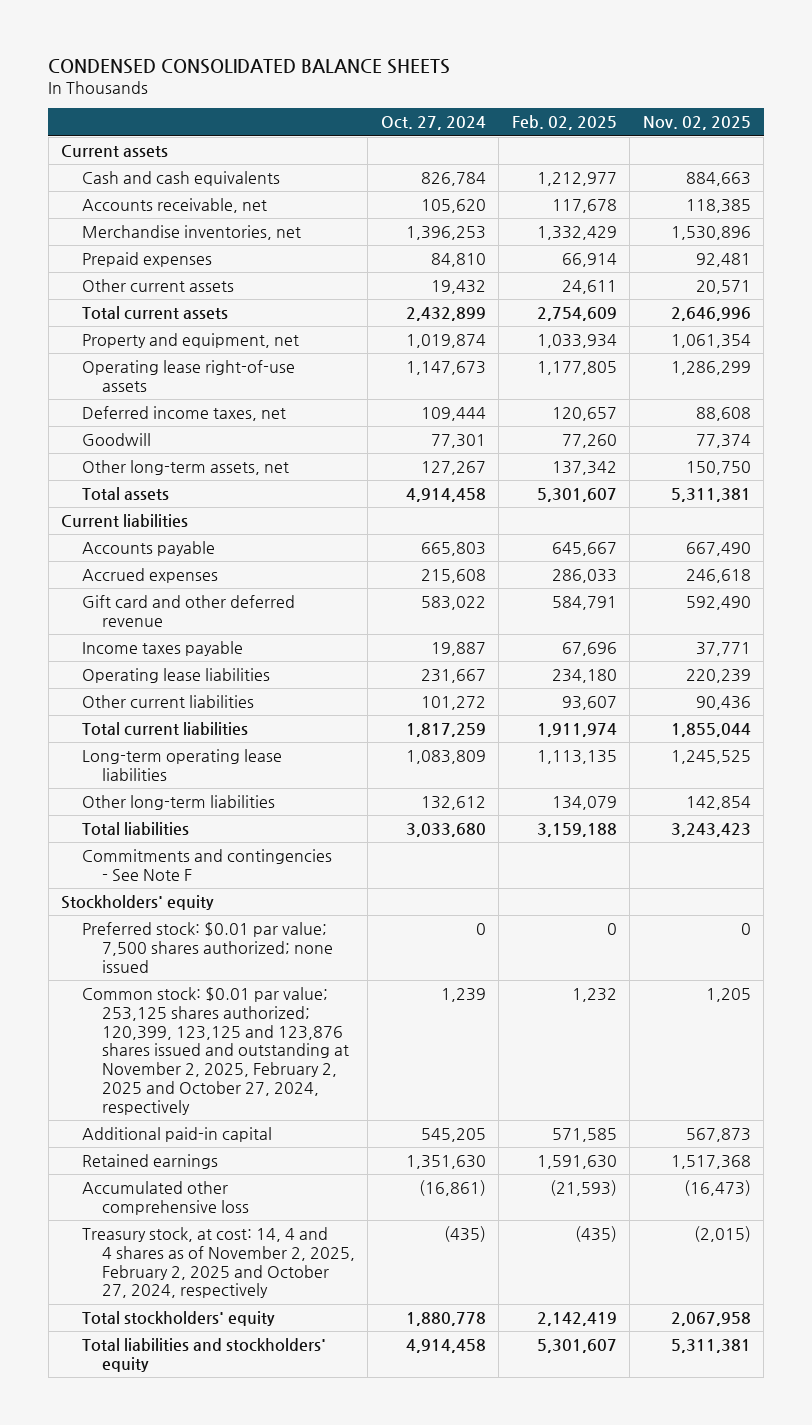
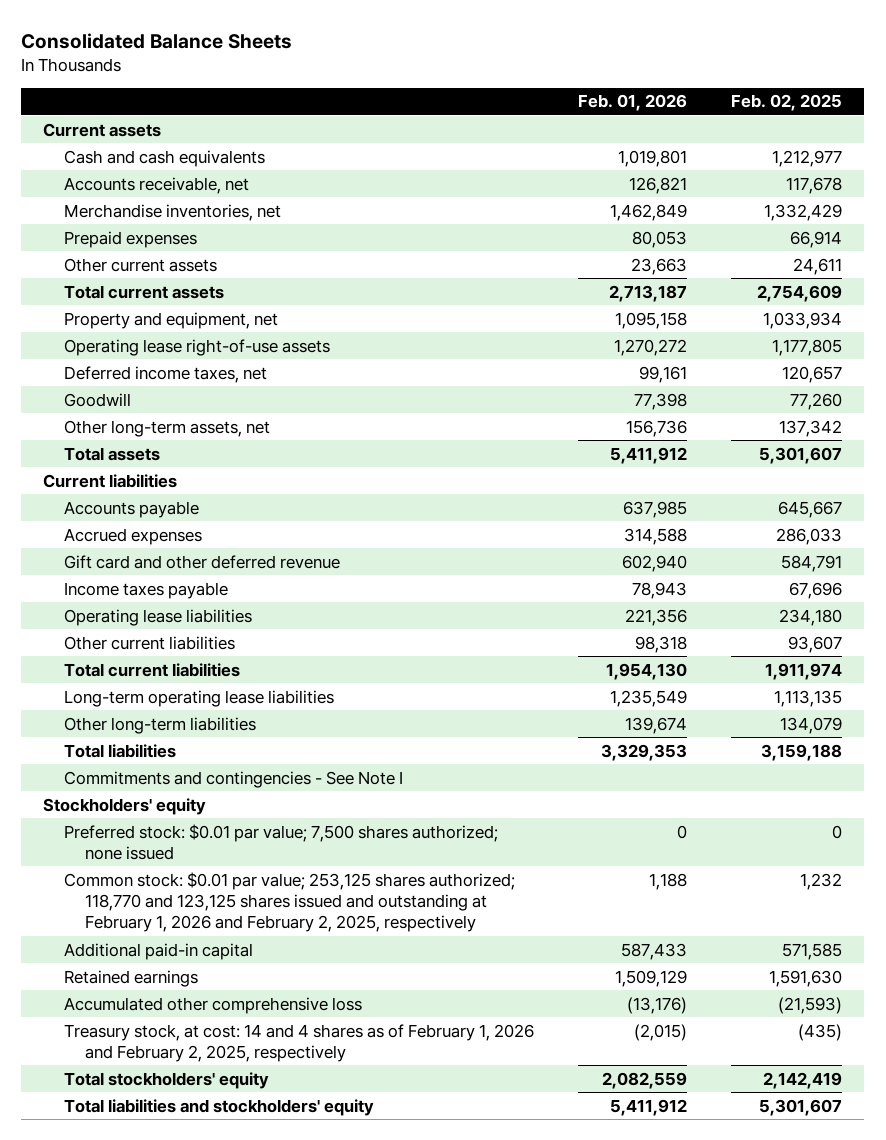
- CONDENSED CONSOLIDATED BALANCE SHEETS
+ Consolidated Balance Sheets
- | Oct. 27, 2024 | Feb. 02, 2025 | Nov. 02, 2025
+ | Feb. 01, 2026 | Feb. 02, 2025
- Commitments and contingencies - See Note F
+ Commitments and contingencies - See Note I
- Common stock: $0.01 par value; 253,125 shares authorized; 120,399, 123,125 and 123,876 shares issued and outstanding at November 2, 2025, February 2, 2025 and October 27, 2024, respectively | 1,239 | 1,232 | 1,205
+ Common stock: $0.01 par value; 253,125 shares authorized; 118,770 and 123,125 shares issued and outstanding at February 1, 2026 and February 2, 2025, respectively | 1,188 | 1,232
- Treasury stock, at cost: 14, 4 and 4 shares as of November 2, 2025, February 2, 2025 and October 27, 2024, respectively | (435) | (435) | (2,015)
+ Treasury stock, at cost: 14 and 4 shares as of February 1, 2026 and February 2, 2025, respectively | (2,015) | (435)

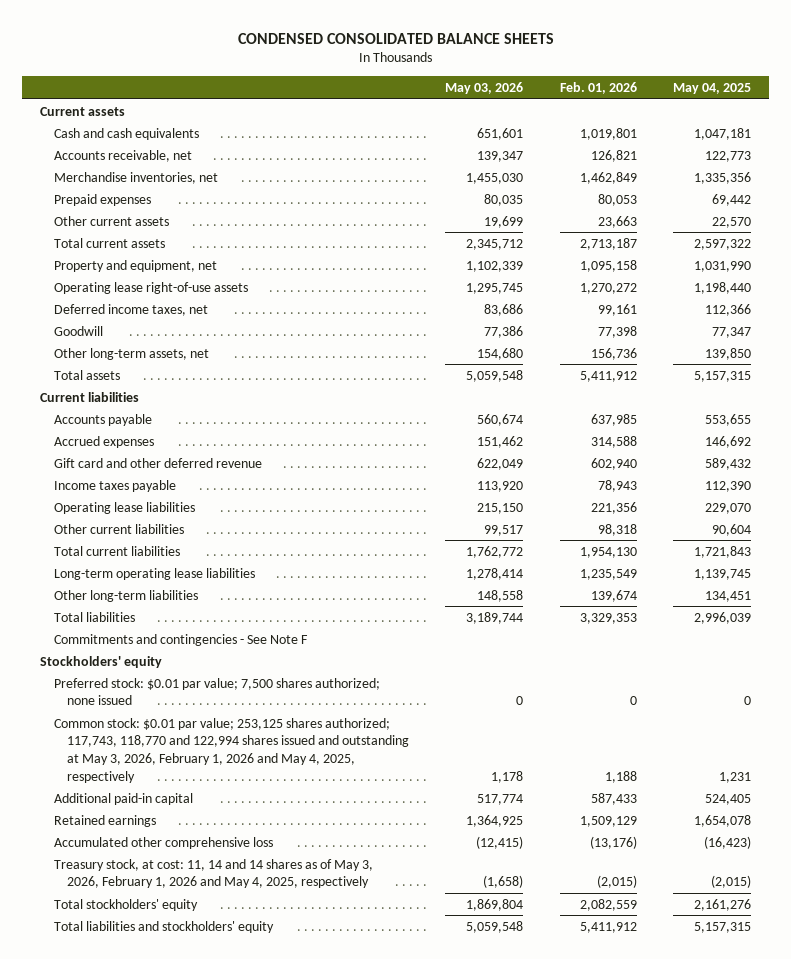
- Consolidated Balance Sheets
+ CONDENSED CONSOLIDATED BALANCE SHEETS
- | Feb. 01, 2026 | Feb. 02, 2025
+ | May 03, 2026 | Feb. 01, 2026 | May 04, 2025
- Commitments and contingencies - See Note I
+ Commitments and contingencies - See Note F
- Common stock: $0.01 par value; 253,125 shares authorized; 118,770 and 123,125 shares issued and outstanding at February 1, 2026 and February 2, 2025, respectively | 1,188 | 1,232
+ Common stock: $0.01 par value; 253,125 shares authorized; 117,743, 118,770 and 122,994 shares issued and outstanding at May 3, 2026, February 1, 2026 and May 4, 2025, respectively | 1,178 | 1,188 | 1,231
- Treasury stock, at cost: 14 and 4 shares as of February 1, 2026 and February 2, 2025, respectively | (2,015) | (435)
+ Treasury stock, at cost: 11, 14 and 14 shares as of May 3, 2026, February 1, 2026 and May 4, 2025, respectively | (1,658) | (2,015) | (2,015)

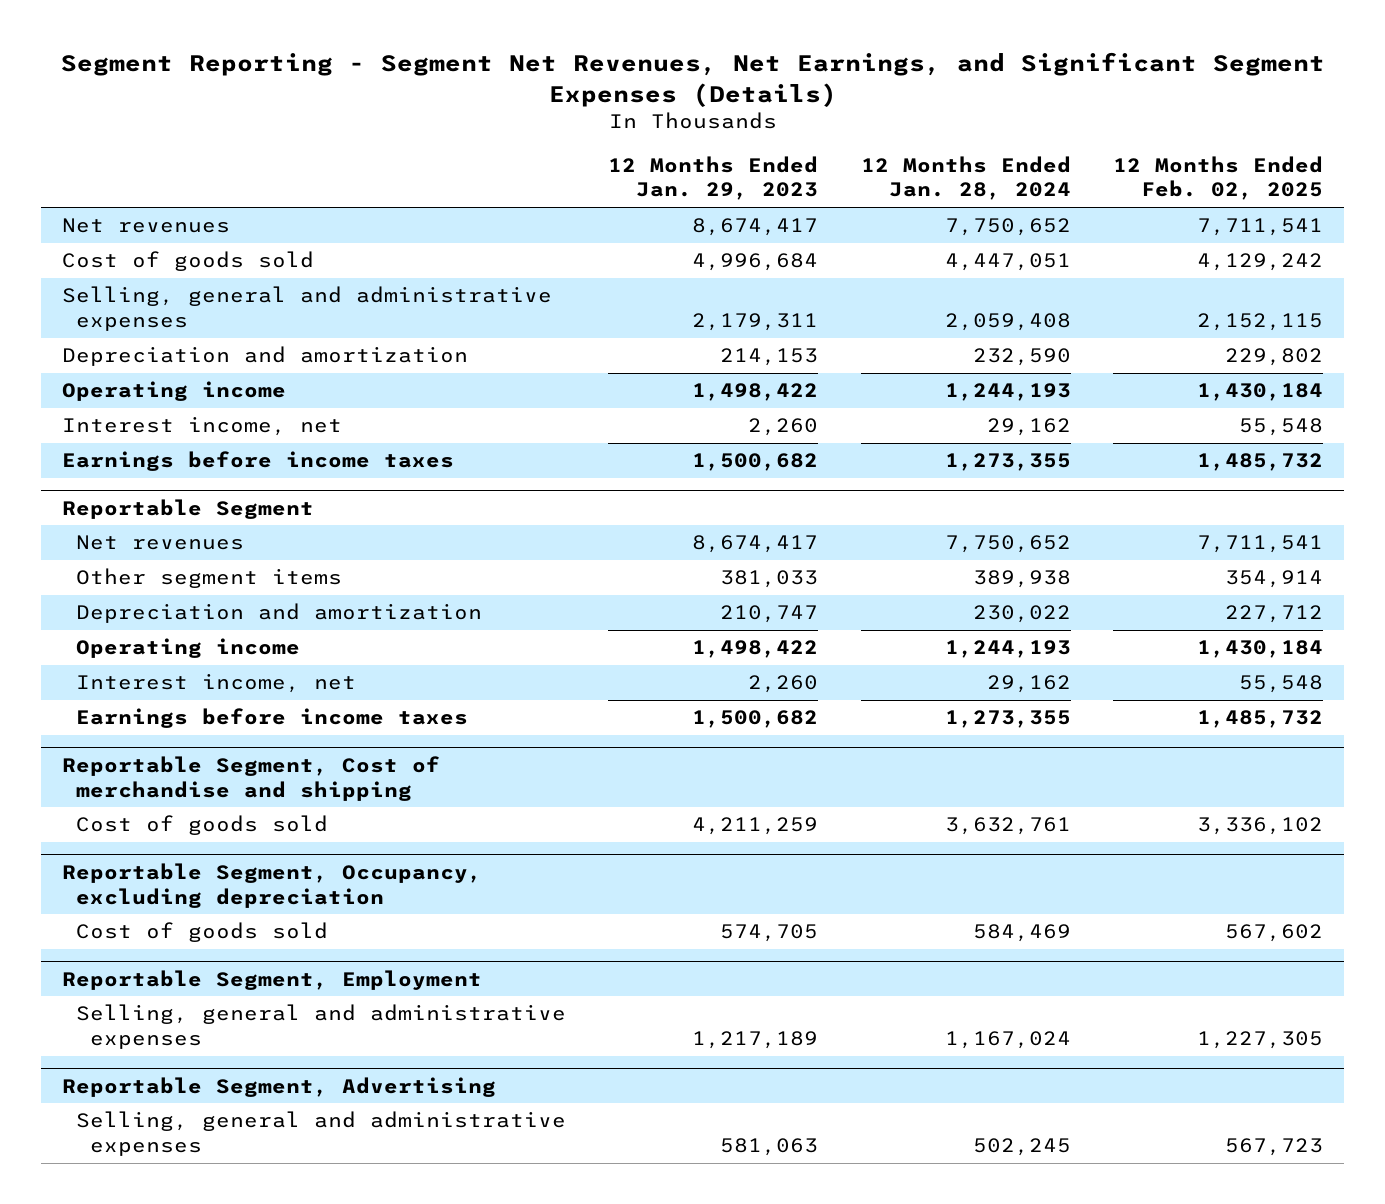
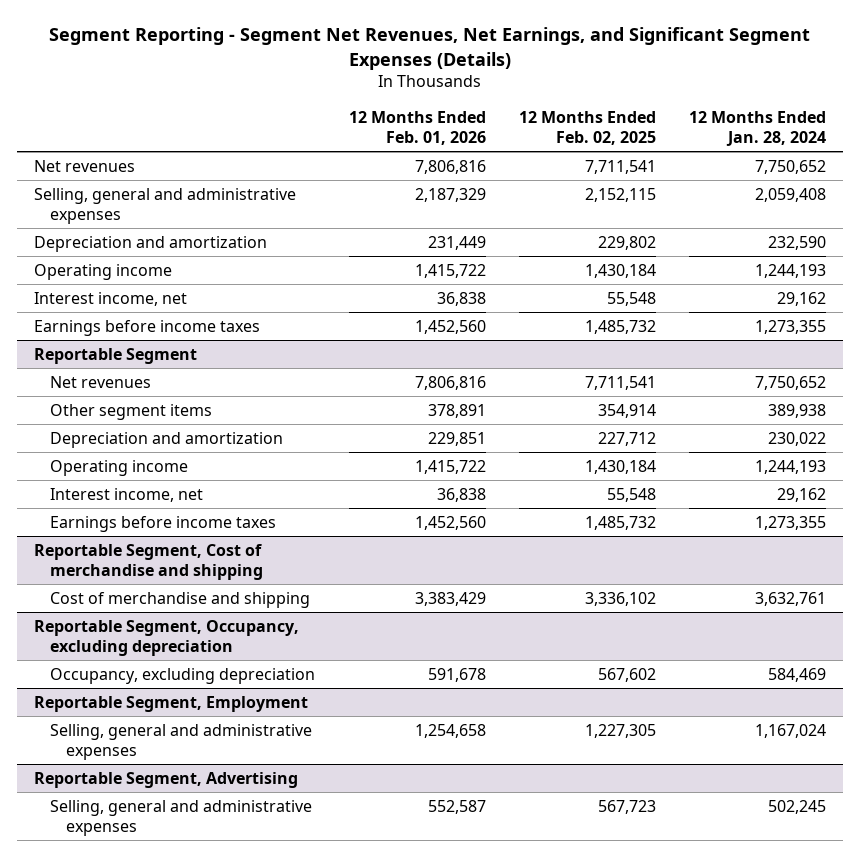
- | 12 Months Ended Jan. 29, 2023 | 12 Months Ended Jan. 28, 2024 | 12 Months Ended Feb. 02, 2025
+ | 12 Months Ended Feb. 01, 2026 | 12 Months Ended Feb. 02, 2025 | 12 Months Ended Jan. 28, 2024
- Cost of goods sold | 4,996,684 | 4,447,051 | 4,129,242
@ Reportable Segment, Cost of merchandise and shipping
- Cost of goods sold | 4,211,259 | 3,632,761 | 3,336,102
+ Cost of merchandise and shipping | 3,383,429 | 3,336,102 | 3,632,761
@ Reportable Segment, Occupancy, excluding depreciation
- Cost of goods sold | 574,705 | 584,469 | 567,602
+ Occupancy, excluding depreciation | 591,678 | 567,602 | 584,469

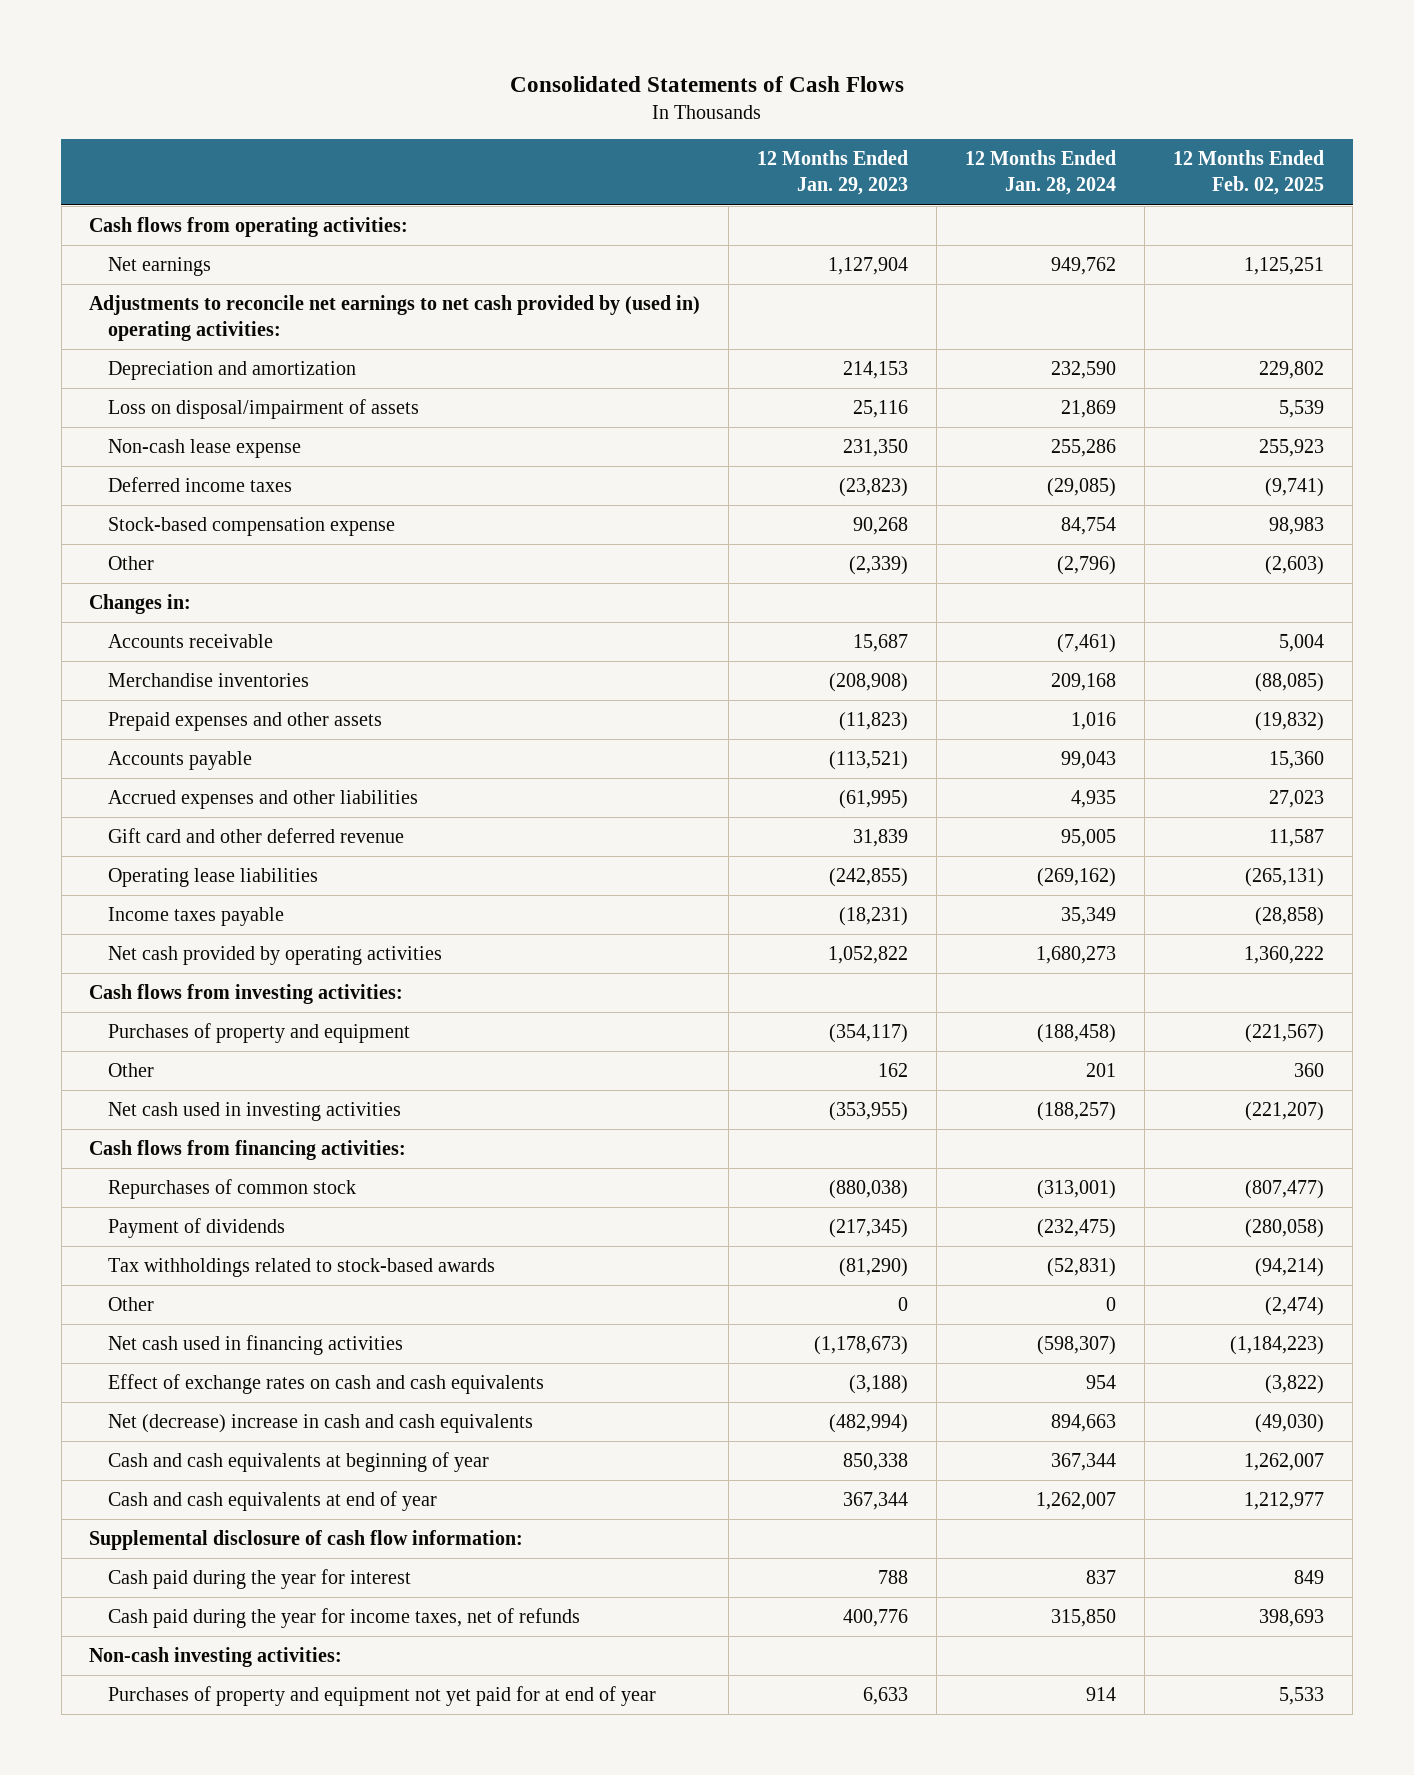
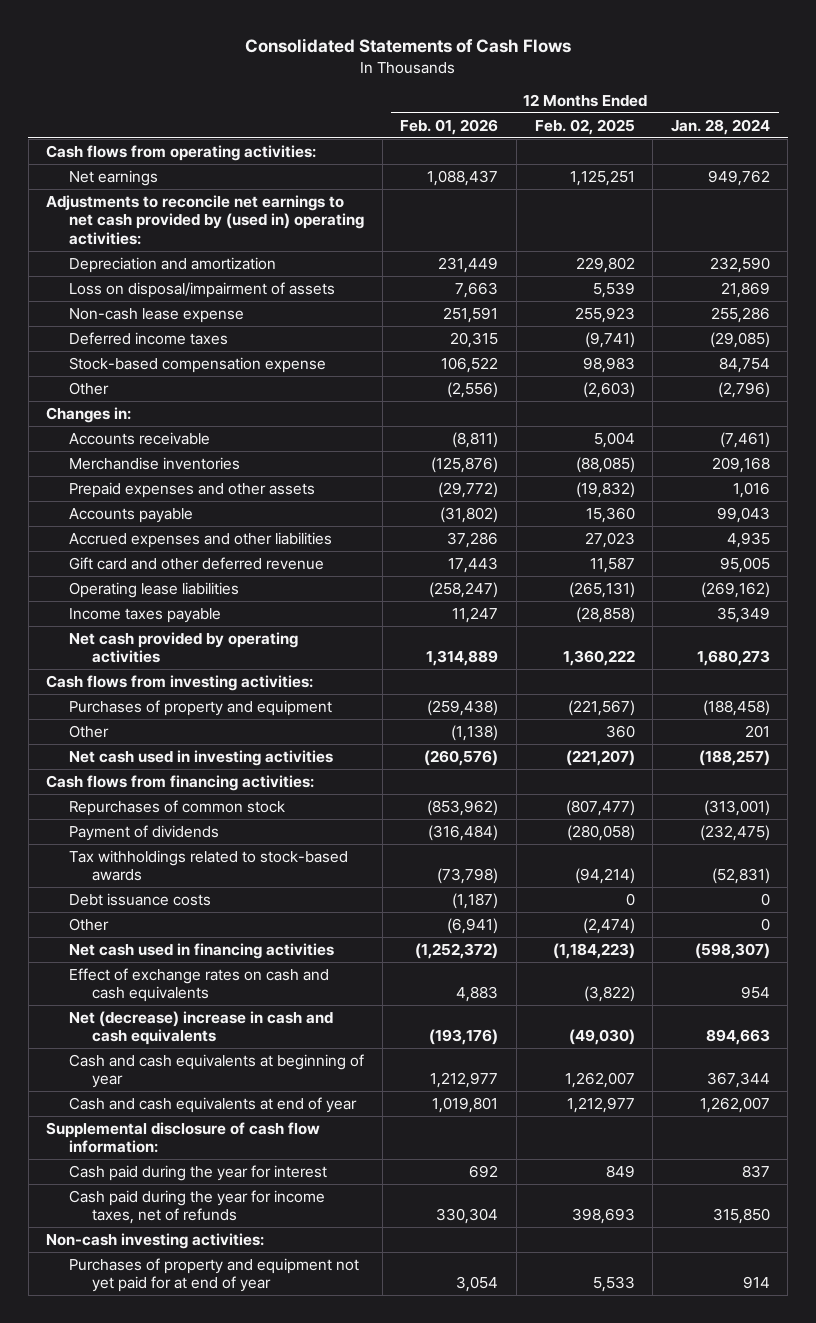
- | 12 Months Ended Jan. 29, 2023 | 12 Months Ended Jan. 28, 2024 | 12 Months Ended Feb. 02, 2025
+ | 12 Months Ended Feb. 01, 2026 | 12 Months Ended Feb. 02, 2025 | 12 Months Ended Jan. 28, 2024
+ Debt issuance costs | (1,187) | 0 | 0

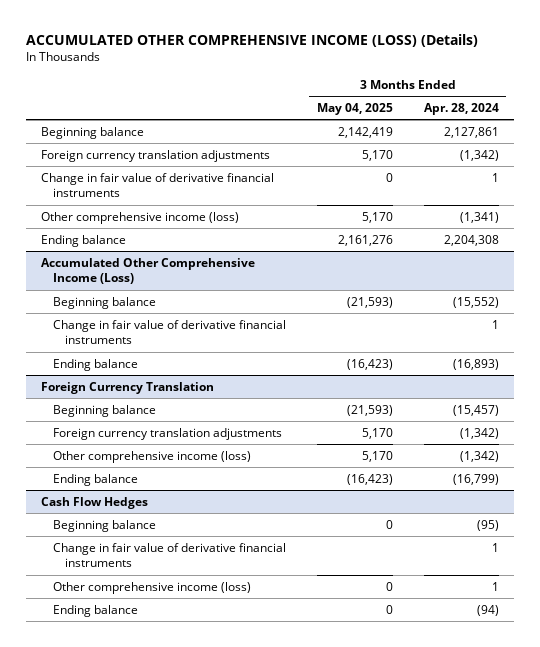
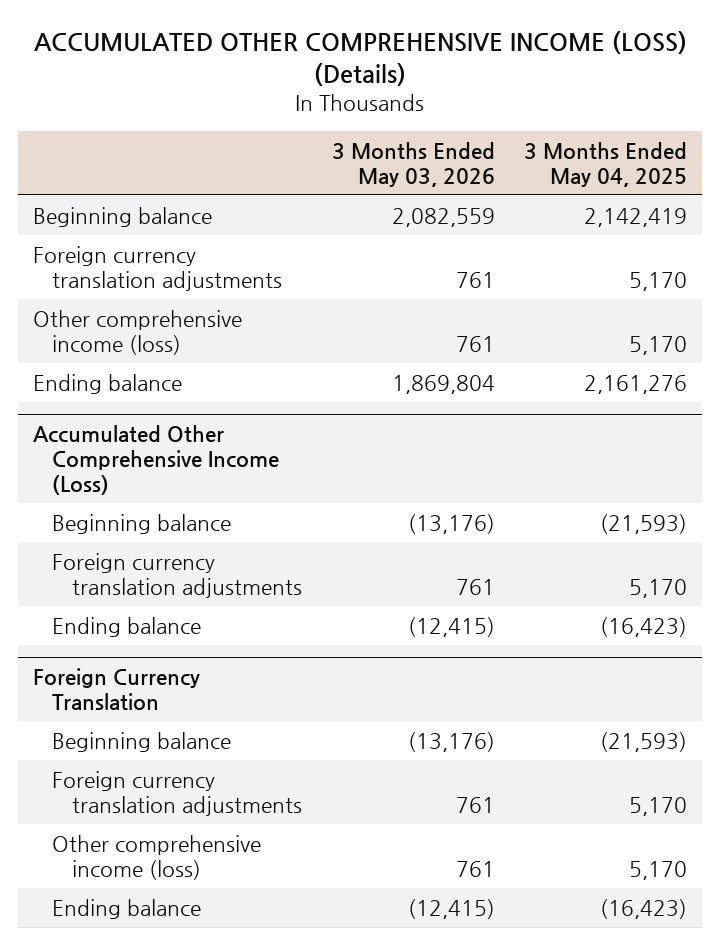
- | 3 Months Ended May 04, 2025 | 3 Months Ended Apr. 28, 2024
+ | 3 Months Ended May 03, 2026 | 3 Months Ended May 04, 2025
- Change in fair value of derivative financial instruments | 0 | 1
@ Accumulated Other Comprehensive Income (Loss)
- Change in fair value of derivative financial instruments | | 1
+ Foreign currency translation adjustments | 761 | 5,170
- Cash Flow Hedges
- Beginning balance | 0 | (95)
- Change in fair value of derivative financial instruments | | 1
- Other comprehensive income (loss) | 0 | 1
- Ending balance | 0 | (94)

